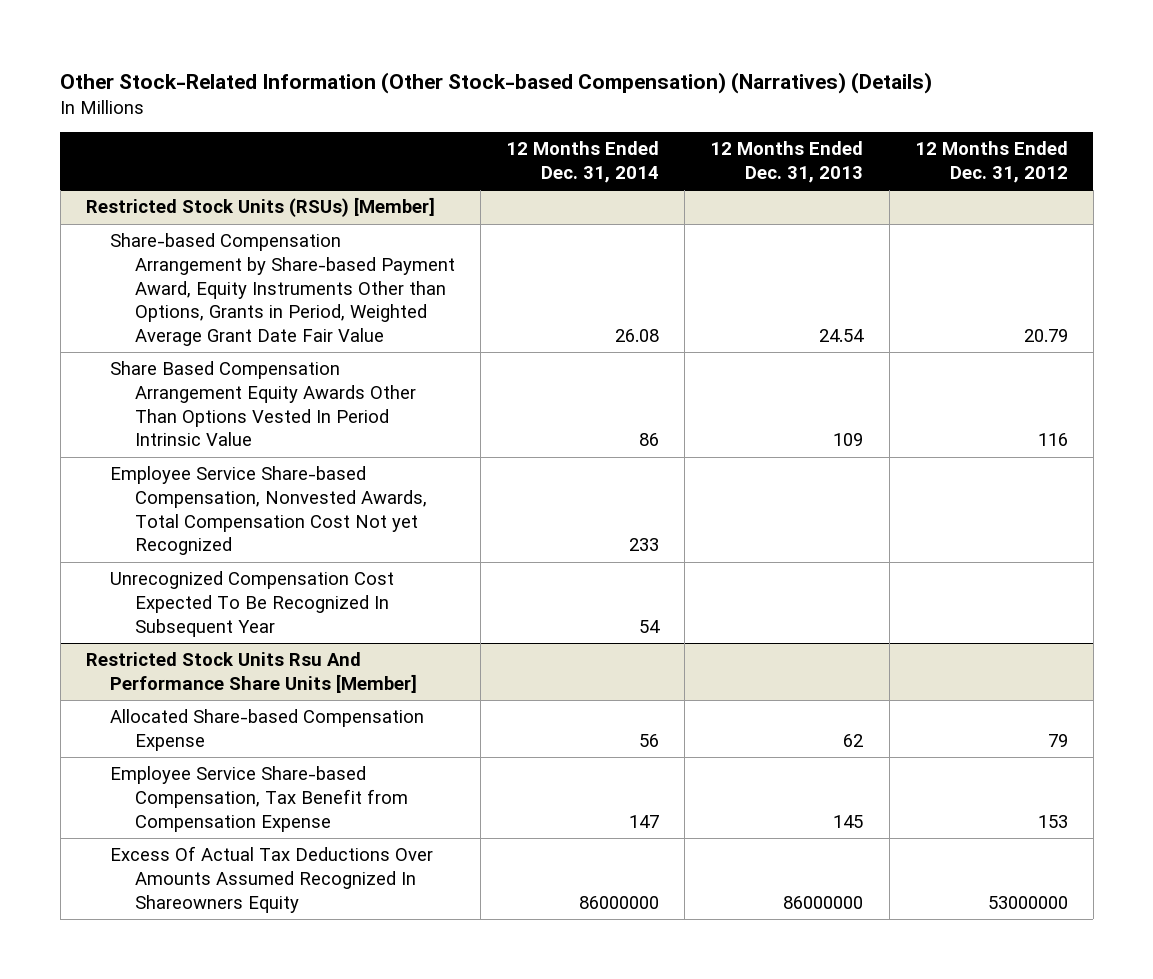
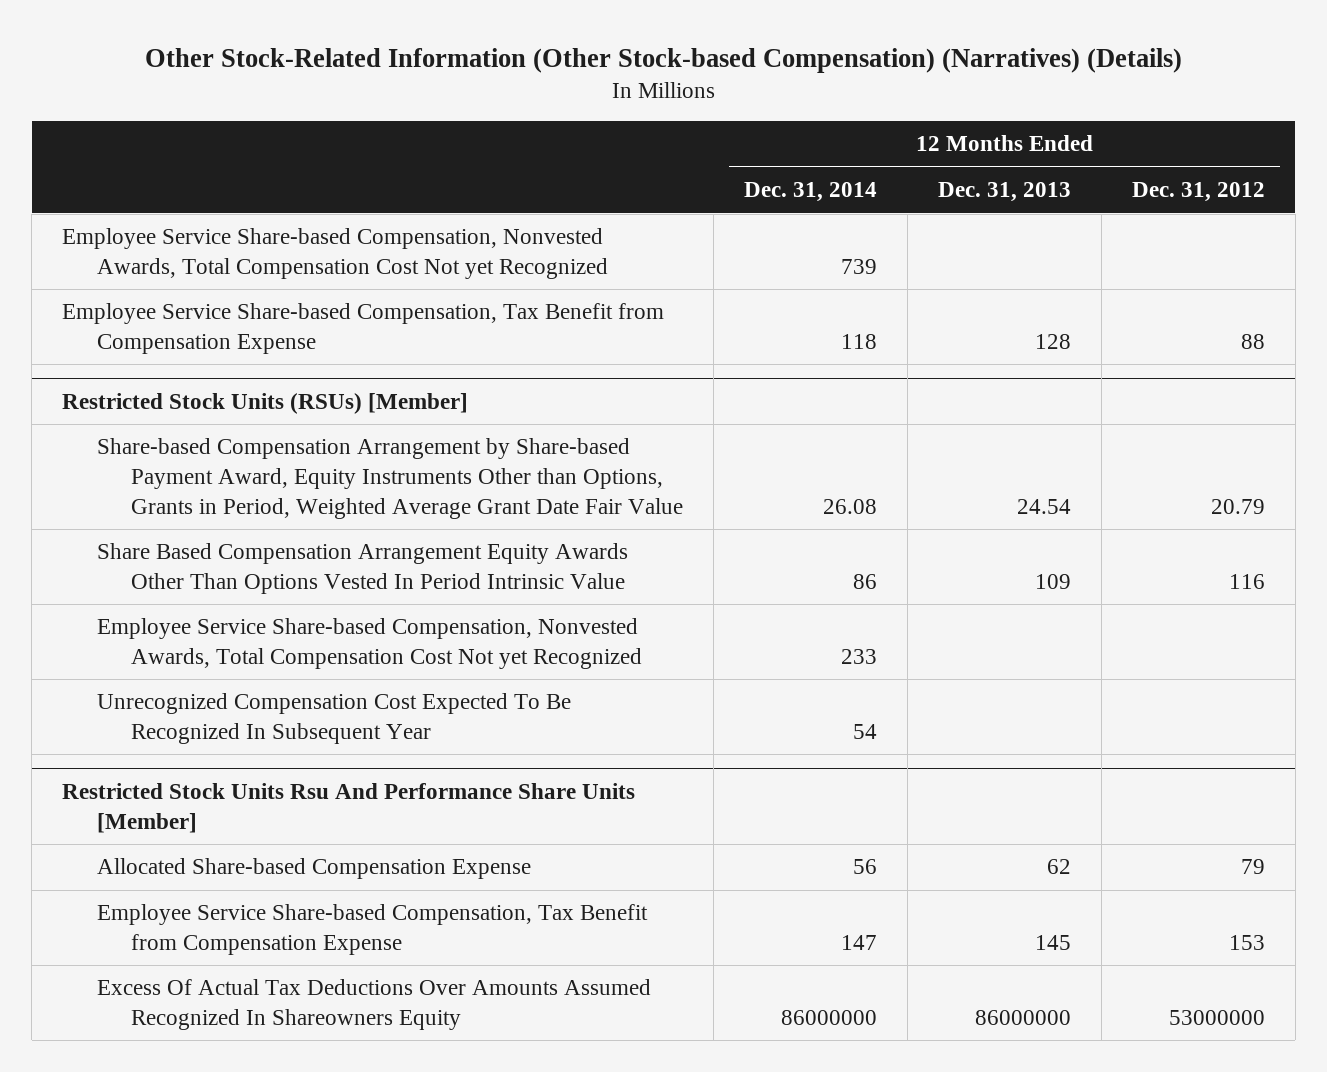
+ Employee Service Share-based Compensation, Nonvested Awards, Total Compensation Cost Not yet Recognized | 739 | |
+ Employee Service Share-based Compensation, Tax Benefit from Compensation Expense | 118 | 128 | 88

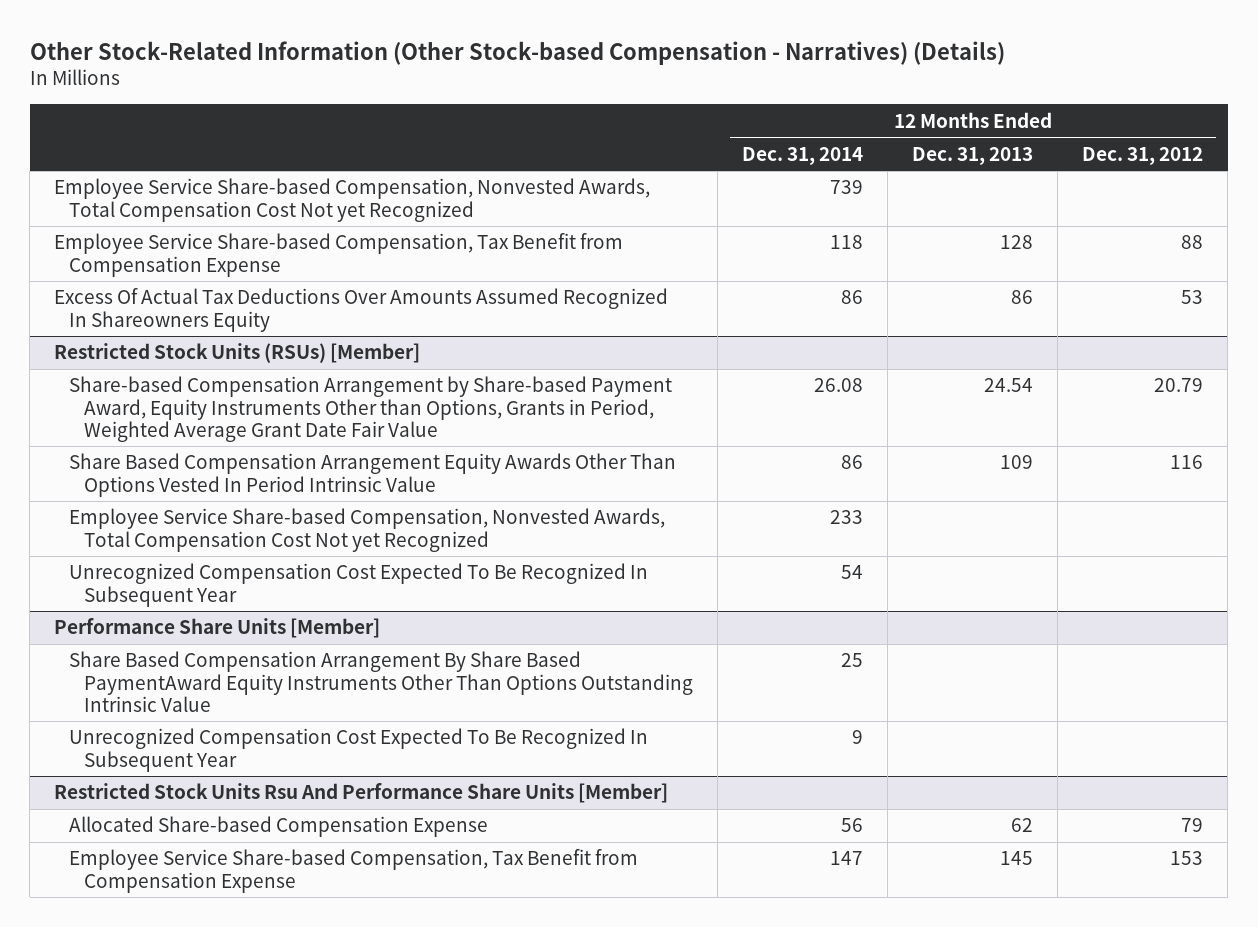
- Other Stock-Related Information (Other Stock-based Compensation) (Narratives) (Details)
+ Other Stock-Related Information (Other Stock-based Compensation - Narratives) (Details)
+ Excess Of Actual Tax Deductions Over Amounts Assumed Recognized In Shareowners Equity | 86 | 86 | 53
+ Performance Share Units [Member]
+ Share Based Compensation Arrangement By Share Based PaymentAward Equity Instruments Other Than Options Outstanding Intrinsic Value | 25 | |
+ Unrecognized Compensation Cost Expected To Be Recognized In Subsequent Year | 9 | |
@ Restricted Stock Units Rsu And Performance Share Units [Member]
- Excess Of Actual Tax Deductions Over Amounts Assumed Recognized In Shareowners Equity | 86000000 | 86000000 | 53000000

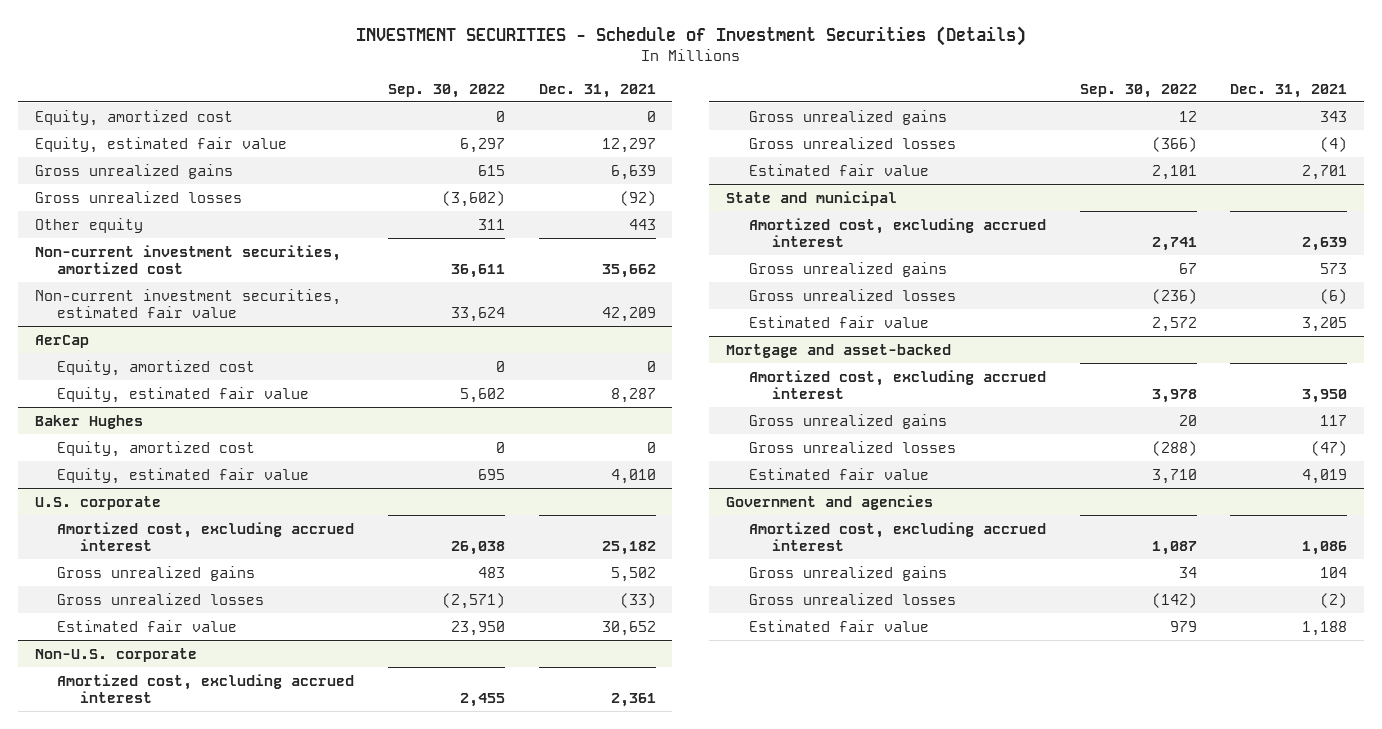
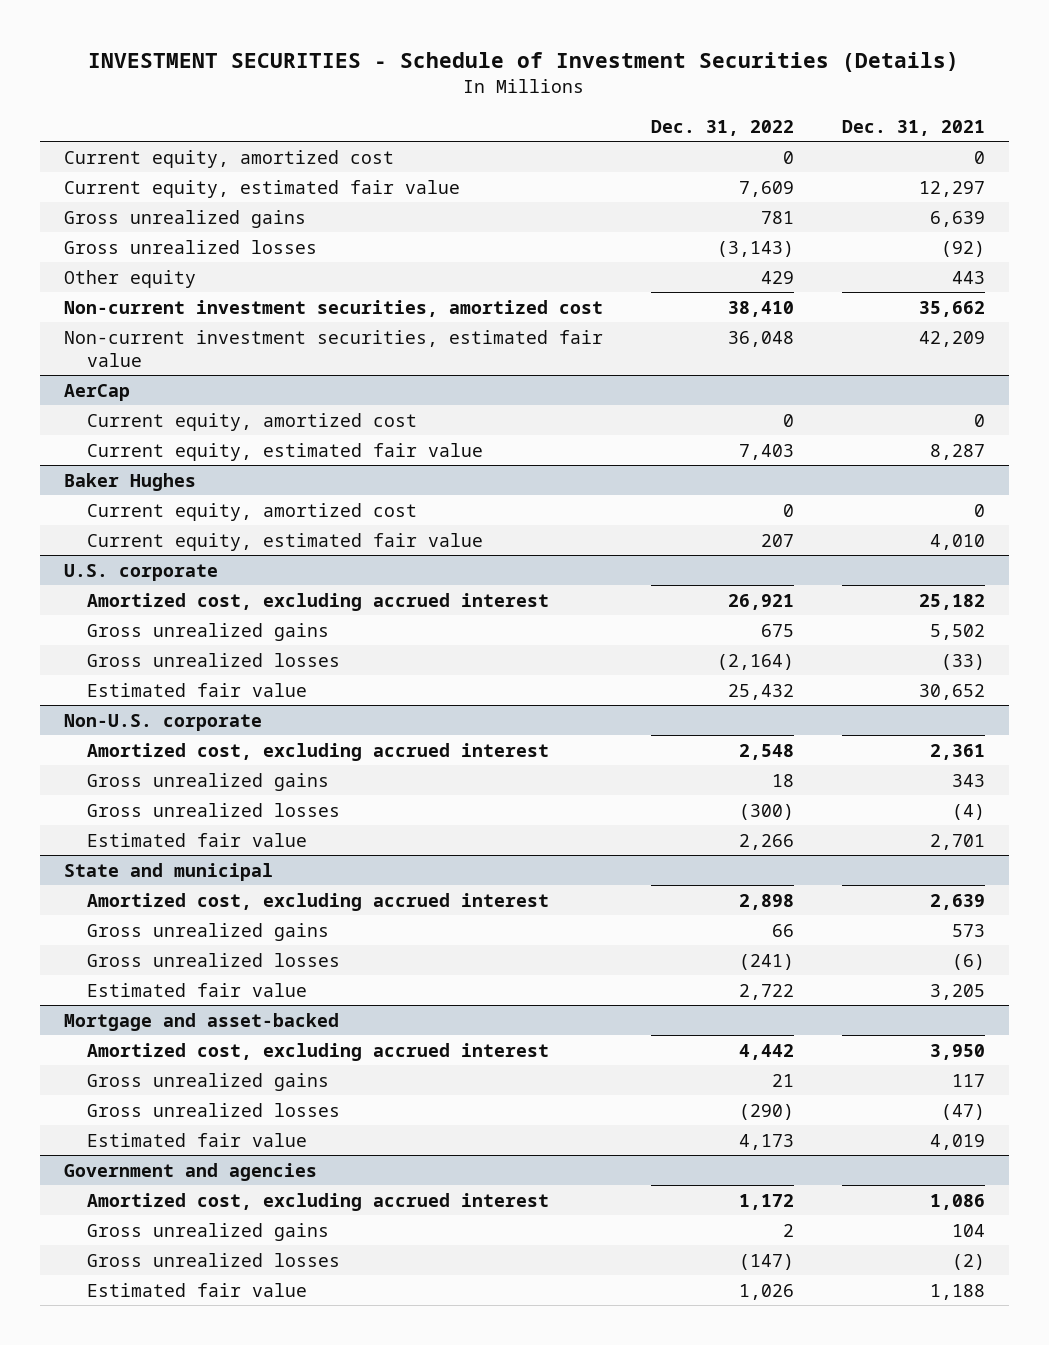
- | Sep. 30, 2022 | Dec. 31, 2021
+ | Dec. 31, 2022 | Dec. 31, 2021
- Equity, amortized cost | 0 | 0
- Equity, estimated fair value | 6,297 | 12,297
+ Current equity, amortized cost | 0 | 0
+ Current equity, estimated fair value | 7,609 | 12,297
@ AerCap
- Equity, amortized cost | 0 | 0
- Equity, estimated fair value | 5,602 | 8,287
+ Current equity, amortized cost | 0 | 0
+ Current equity, estimated fair value | 7,403 | 8,287
@ Baker Hughes
- Equity, amortized cost | 0 | 0
- Equity, estimated fair value | 695 | 4,010
+ Current equity, amortized cost | 0 | 0
+ Current equity, estimated fair value | 207 | 4,010

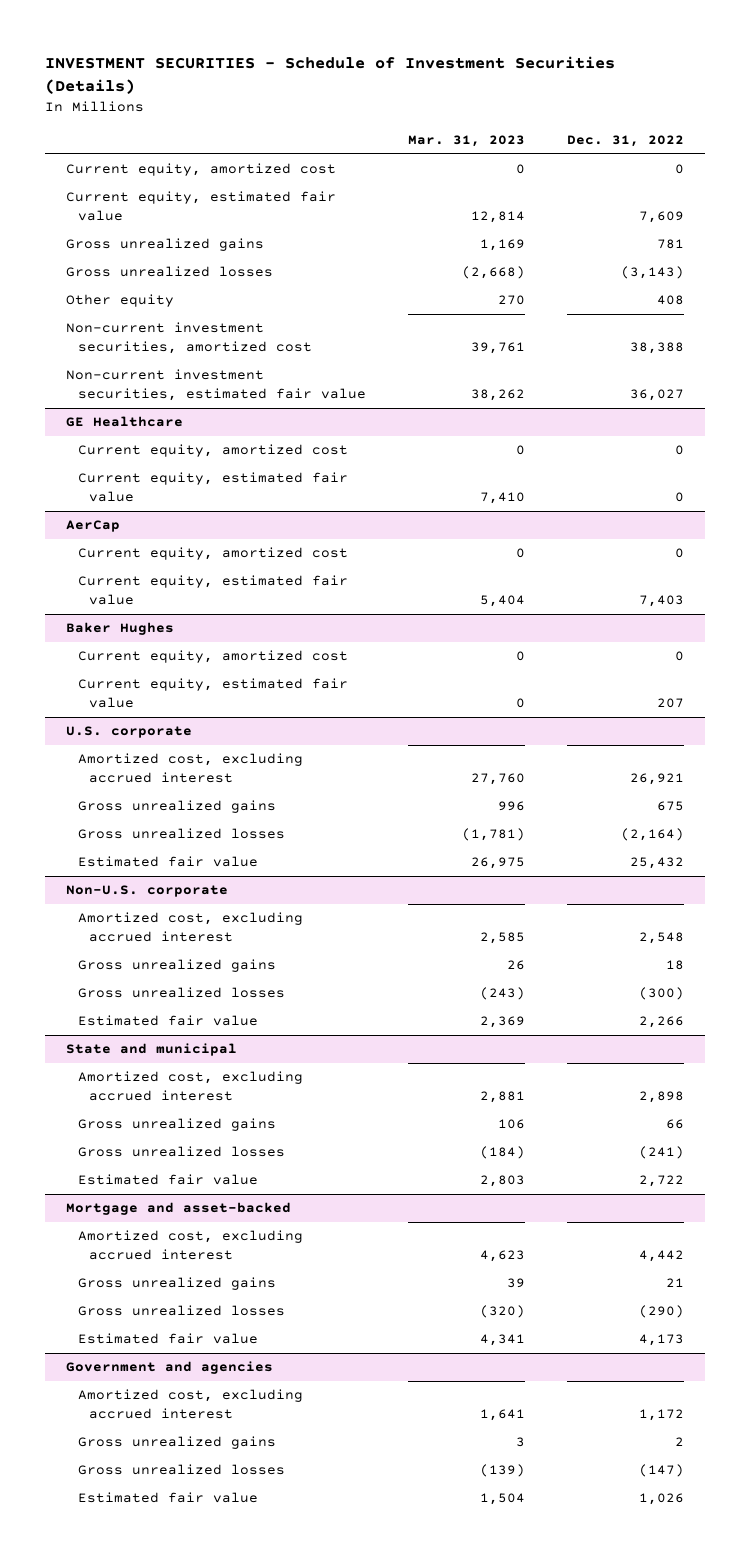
- | Dec. 31, 2022 | Dec. 31, 2021
+ | Mar. 31, 2023 | Dec. 31, 2022
- Other equity | 429 | 443
- Non-current investment securities, amortized cost | 38,410 | 35,662
- Non-current investment securities, estimated fair value | 36,048 | 42,209
+ Other equity | 270 | 408
+ Non-current investment securities, amortized cost | 39,761 | 38,388
+ Non-current investment securities, estimated fair value | 38,262 | 36,027
+ GE Healthcare
+ Current equity, amortized cost | 0 | 0
+ Current equity, estimated fair value | 7,410 | 0

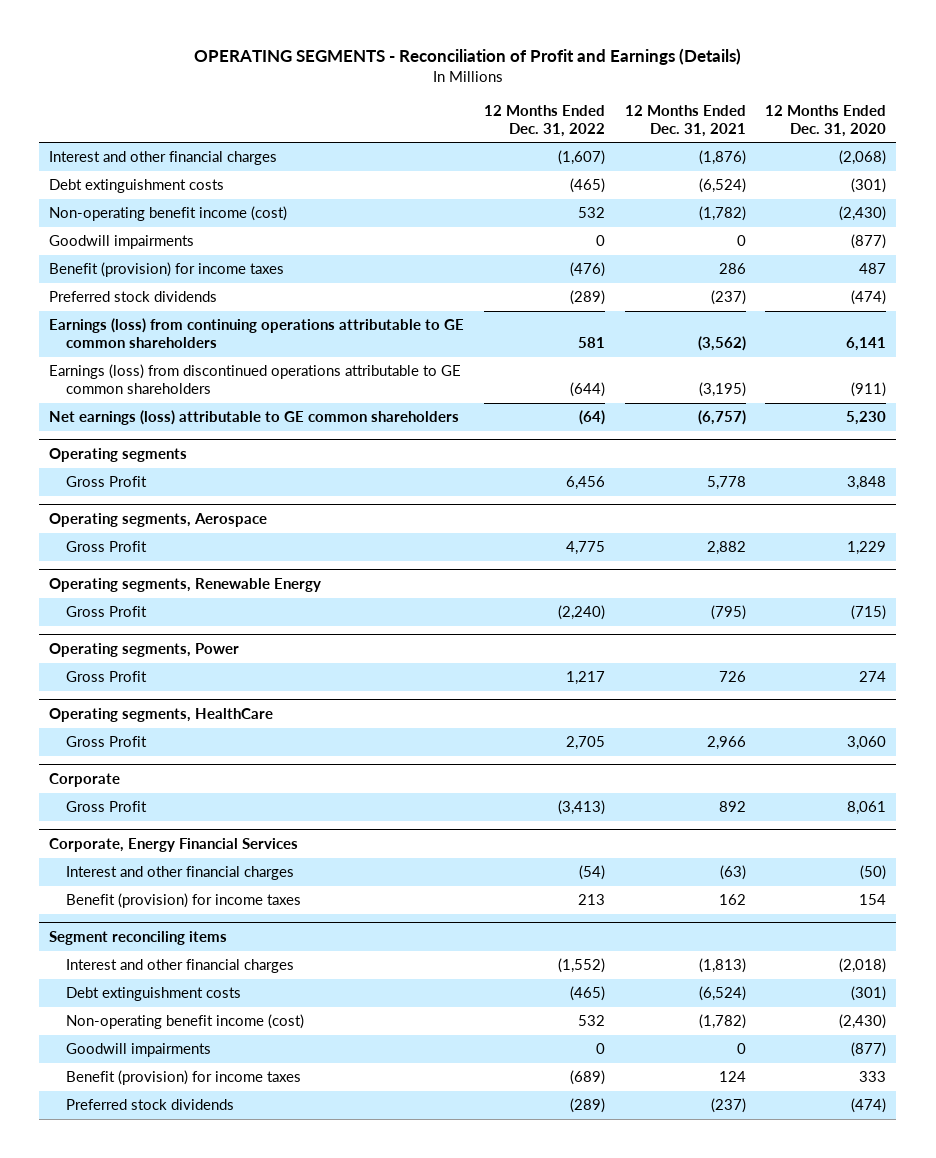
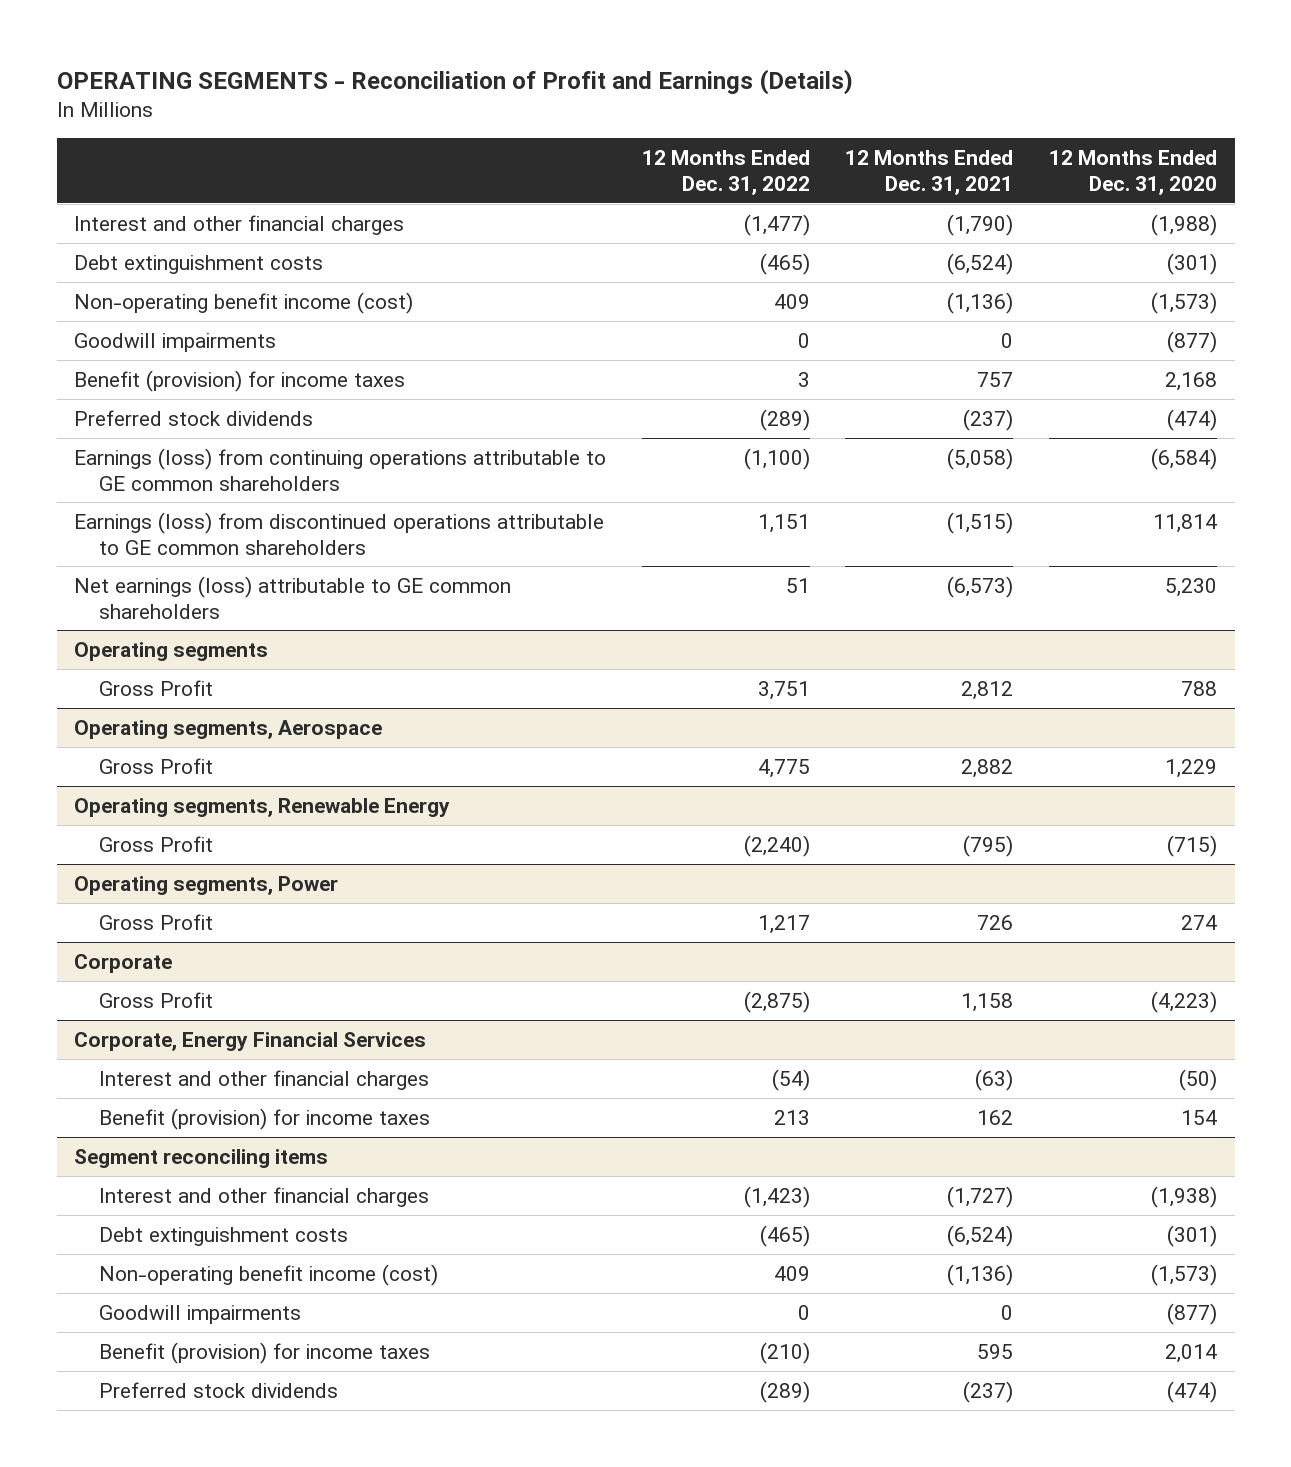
- Interest and other financial charges | (1,607) | (1,876) | (2,068)
+ Interest and other financial charges | (1,477) | (1,790) | (1,988)
- Non-operating benefit income (cost) | 532 | (1,782) | (2,430)
+ Non-operating benefit income (cost) | 409 | (1,136) | (1,573)
- Benefit (provision) for income taxes | (476) | 286 | 487
+ Benefit (provision) for income taxes | 3 | 757 | 2,168
- Earnings (loss) from continuing operations attributable to GE common shareholders | 581 | (3,562) | 6,141
- Earnings (loss) from discontinued operations attributable to GE common shareholders | (644) | (3,195) | (911)
- Net earnings (loss) attributable to GE common shareholders | (64) | (6,757) | 5,230
+ Earnings (loss) from continuing operations attributable to GE common shareholders | (1,100) | (5,058) | (6,584)
+ Earnings (loss) from discontinued operations attributable to GE common shareholders | 1,151 | (1,515) | 11,814
+ Net earnings (loss) attributable to GE common shareholders | 51 | (6,573) | 5,230
@ Operating segments
- Gross Profit | 6,456 | 5,778 | 3,848
+ Gross Profit | 3,751 | 2,812 | 788
- Operating segments, HealthCare
- Gross Profit | 2,705 | 2,966 | 3,060
@ Corporate
- Gross Profit | (3,413) | 892 | 8,061
+ Gross Profit | (2,875) | 1,158 | (4,223)
@ Segment reconciling items
- Interest and other financial charges | (1,552) | (1,813) | (2,018)
+ Interest and other financial charges | (1,423) | (1,727) | (1,938)
- Non-operating benefit income (cost) | 532 | (1,782) | (2,430)
+ Non-operating benefit income (cost) | 409 | (1,136) | (1,573)
- Benefit (provision) for income taxes | (689) | 124 | 333
+ Benefit (provision) for income taxes | (210) | 595 | 2,014

